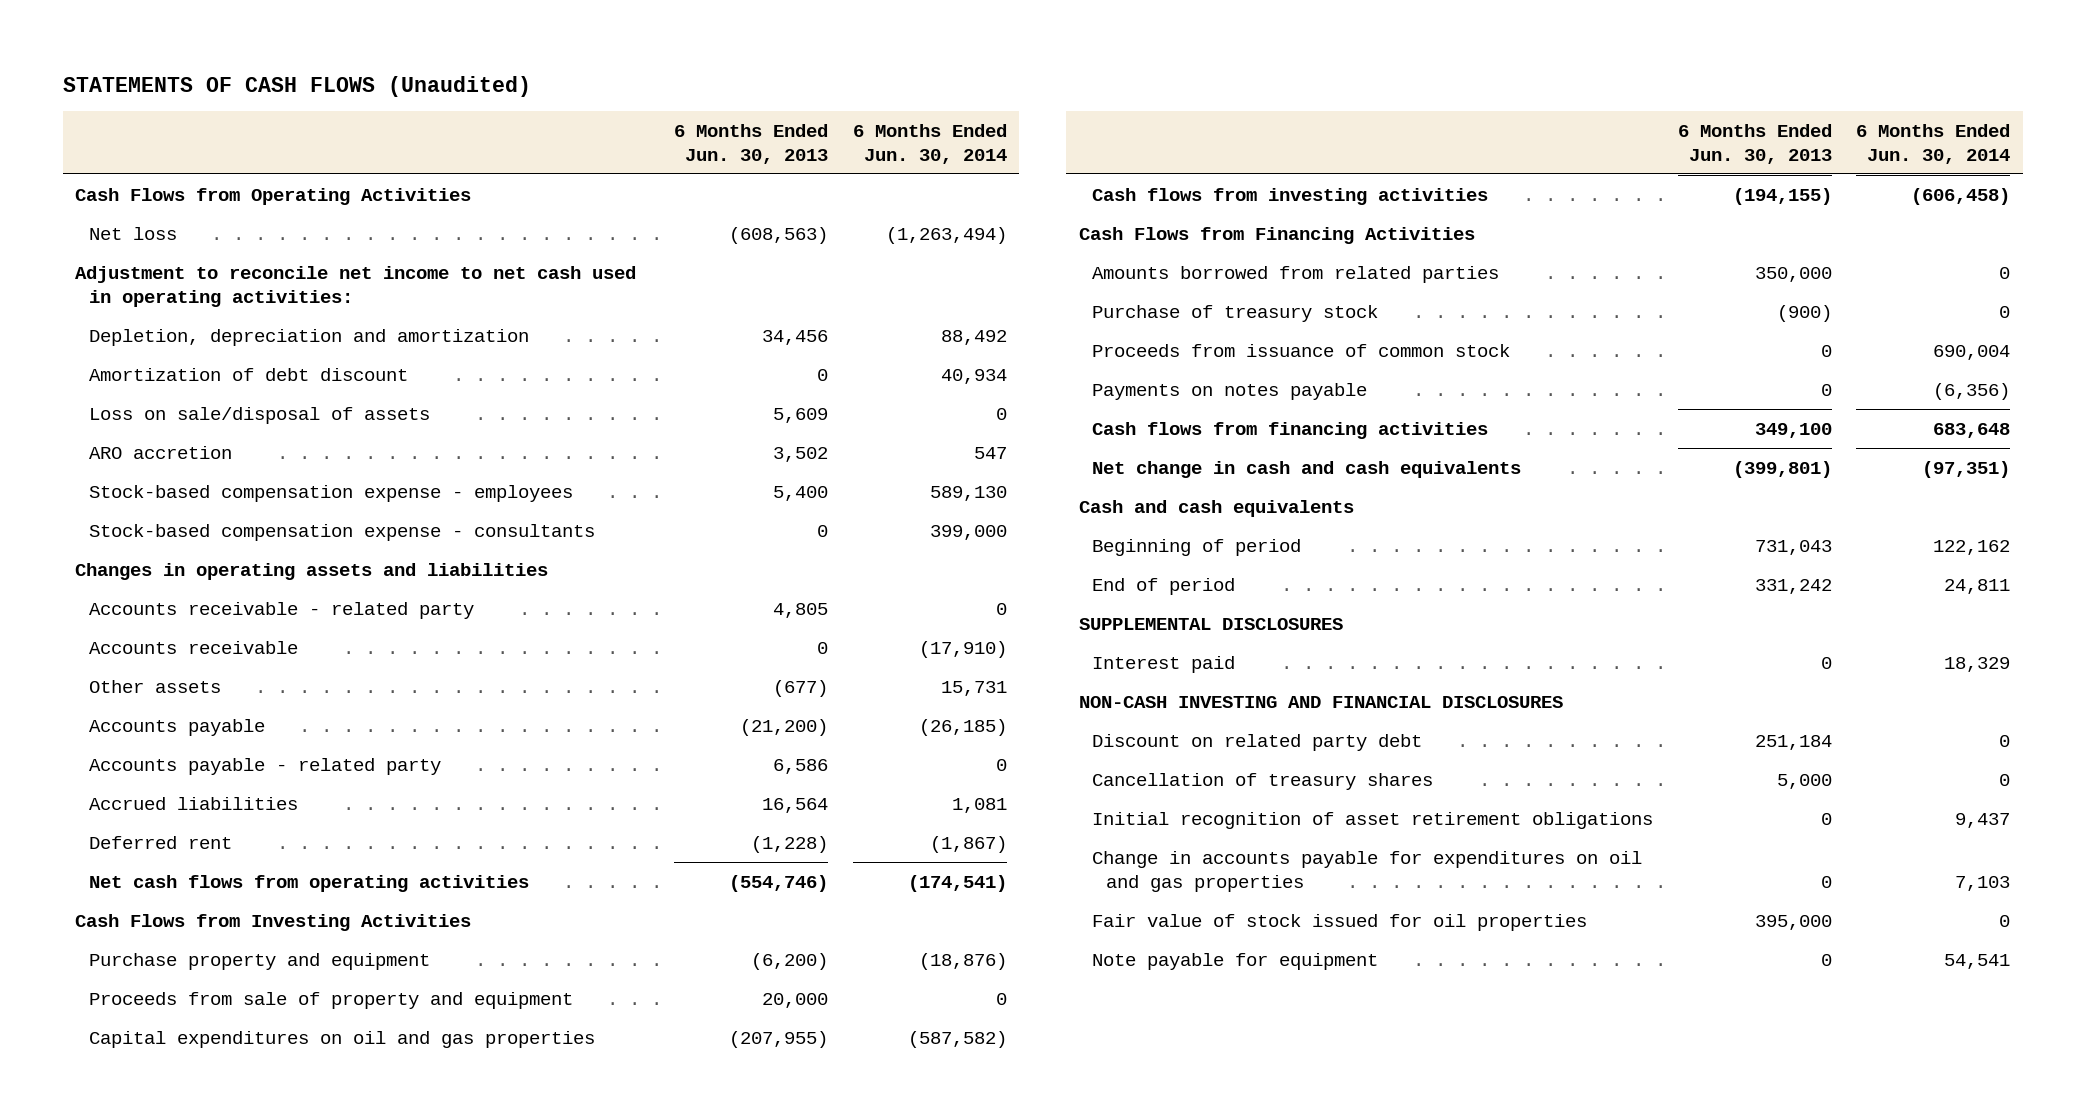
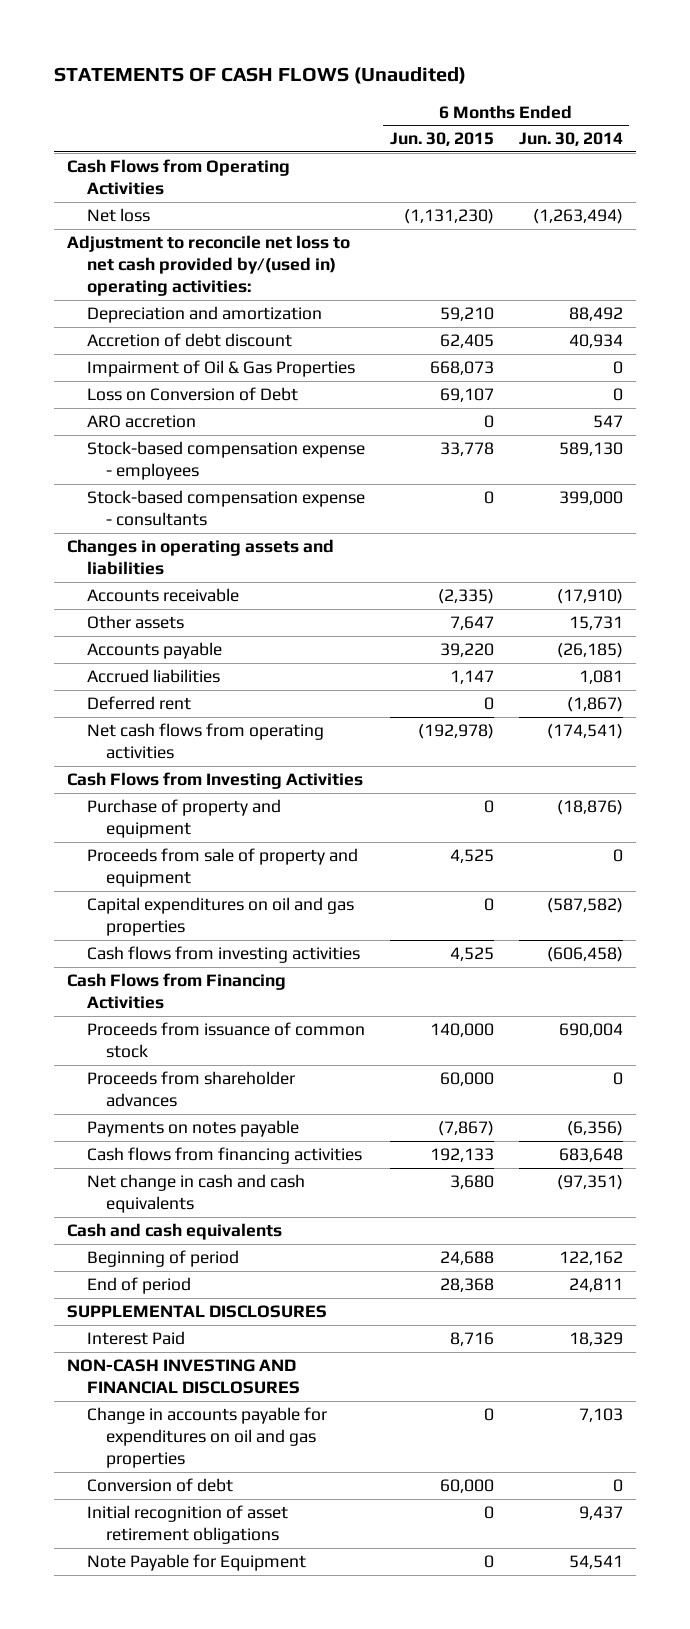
- | 6 Months Ended Jun. 30, 2013 | 6 Months Ended Jun. 30, 2014
+ | 6 Months Ended Jun. 30, 2015 | 6 Months Ended Jun. 30, 2014
- Adjustment to reconcile net income to net cash used in operating activities:
- Depletion, depreciation and amortization | 34,456 | 88,492
- Amortization of debt discount | 0 | 40,934
- Loss on sale/disposal of assets | 5,609 | 0
+ Adjustment to reconcile net loss to net cash provided by/(used in) operating activities:
+ Depreciation and amortization | 59,210 | 88,492
+ Accretion of debt discount | 62,405 | 40,934
+ Impairment of Oil & Gas Properties | 668,073 | 0
+ Loss on Conversion of Debt | 69,107 | 0
- Accounts receivable - related party | 4,805 | 0
- Accounts payable - related party | 6,586 | 0
- Purchase property and equipment | (6,200) | (18,876)
+ Purchase of property and equipment | 0 | (18,876)
- Amounts borrowed from related parties | 350,000 | 0
- Purchase of treasury stock | (900) | 0
+ Proceeds from shareholder advances | 60,000 | 0
- Interest paid | 0 | 18,329
+ Interest Paid | 8,716 | 18,329
- Discount on related party debt | 251,184 | 0
- Cancellation of treasury shares | 5,000 | 0
- Fair value of stock issued for oil properties | 395,000 | 0
- Note payable for equipment | 0 | 54,541
+ Conversion of debt | 60,000 | 0
moved down: Initial recognition of asset retirement obligations | 0 | 9,437
+ Note Payable for Equipment | 0 | 54,541

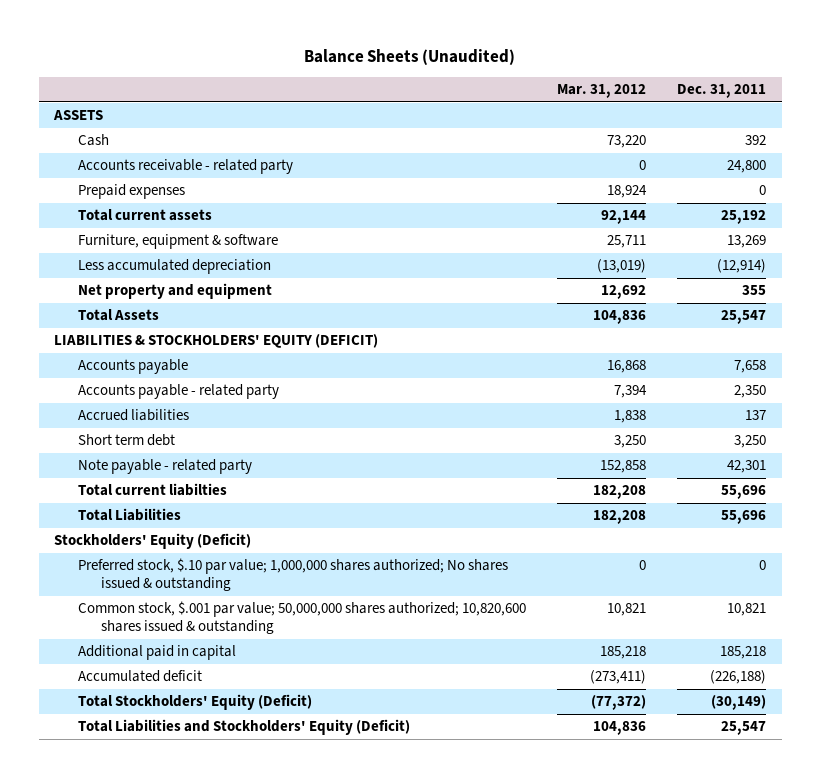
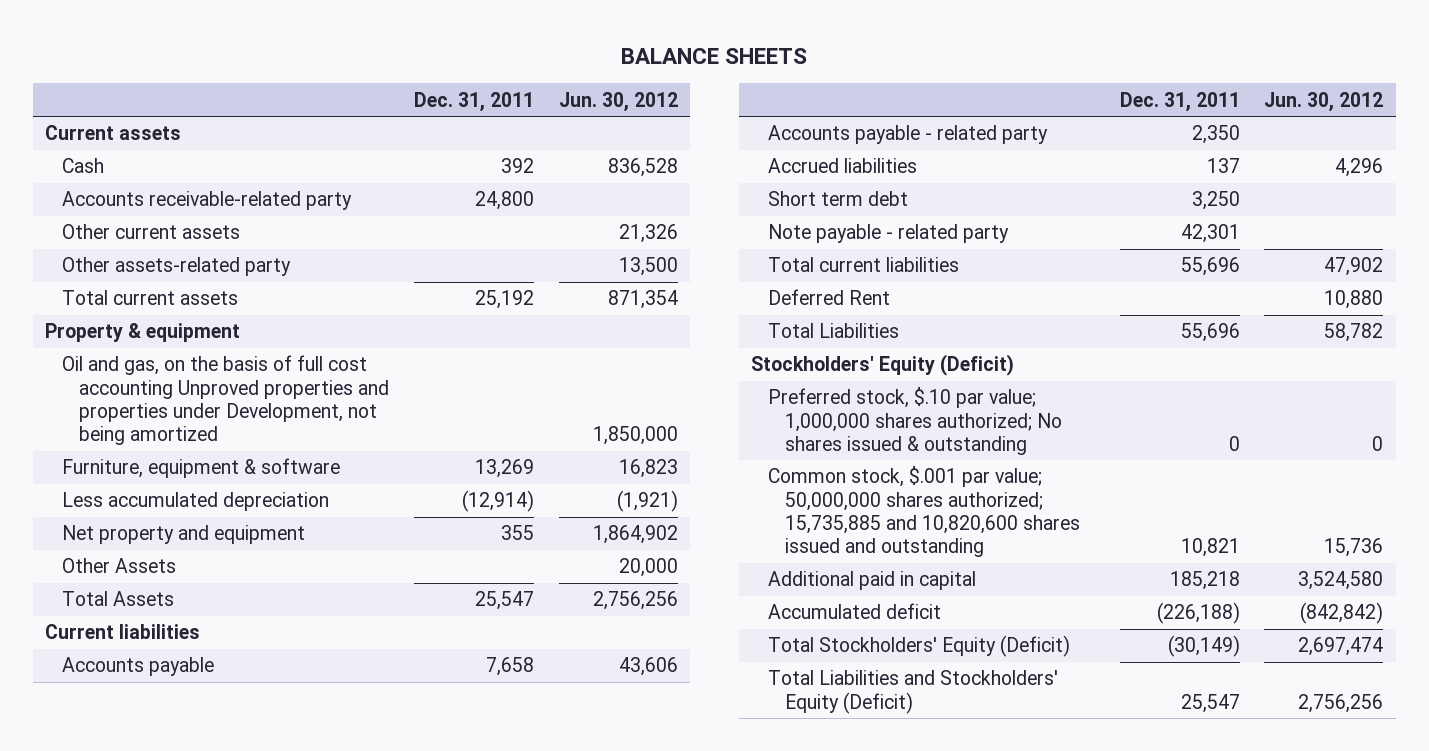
- Balance Sheets (Unaudited)
+ BALANCE SHEETS
- | Mar. 31, 2012 | Dec. 31, 2011
+ | Dec. 31, 2011 | Jun. 30, 2012
- ASSETS
+ Current assets
- Accounts receivable - related party | 0 | 24,800
- Prepaid expenses | 18,924 | 0
+ Accounts receivable-related party | 24,800 |
+ Other current assets | | 21,326
+ Other assets-related party | | 13,500
+ Property & equipment
+ Oil and gas, on the basis of full cost accounting Unproved properties and properties under Development, not being amortized | | 1,850,000
+ Other Assets | | 20,000
- LIABILITIES & STOCKHOLDERS' EQUITY (DEFICIT)
+ Current liabilities
- Total current liabilties | 182,208 | 55,696
+ Total current liabilities | 55,696 | 47,902
+ Deferred Rent | | 10,880
- Common stock, $.001 par value; 50,000,000 shares authorized; 10,820,600 shares issued & outstanding | 10,821 | 10,821
+ Common stock, $.001 par value; 50,000,000 shares authorized; 15,735,885 and 10,820,600 shares issued and outstanding | 10,821 | 15,736

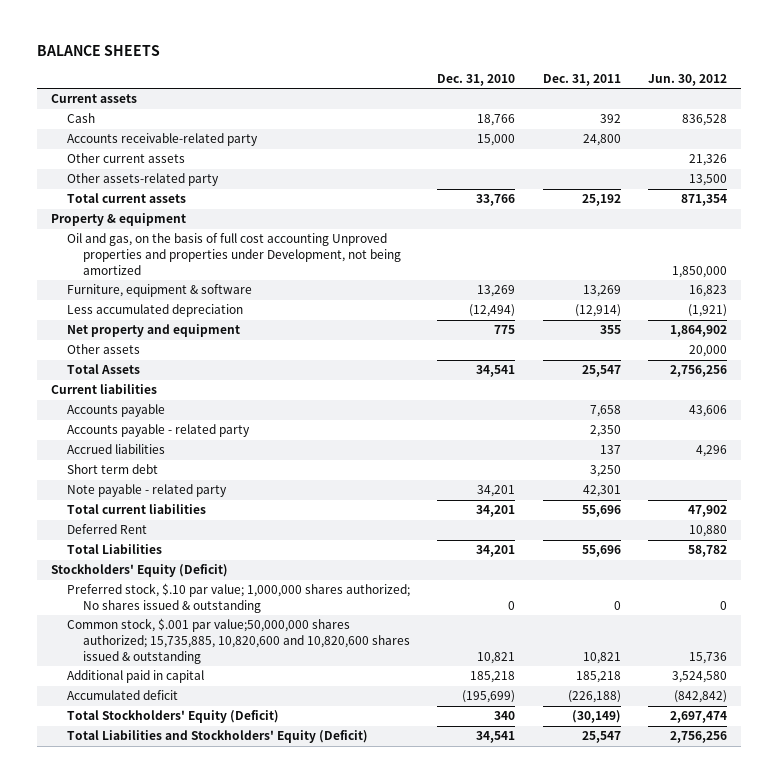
- | Dec. 31, 2011 | Jun. 30, 2012
+ | Dec. 31, 2010 | Dec. 31, 2011 | Jun. 30, 2012
- Other Assets | | 20,000
+ Other assets | | | 20,000
- Common stock, $.001 par value; 50,000,000 shares authorized; 15,735,885 and 10,820,600 shares issued and outstanding | 10,821 | 15,736
+ Common stock, $.001 par value;50,000,000 shares authorized; 15,735,885, 10,820,600 and 10,820,600 shares issued & outstanding | 10,821 | 10,821 | 15,736

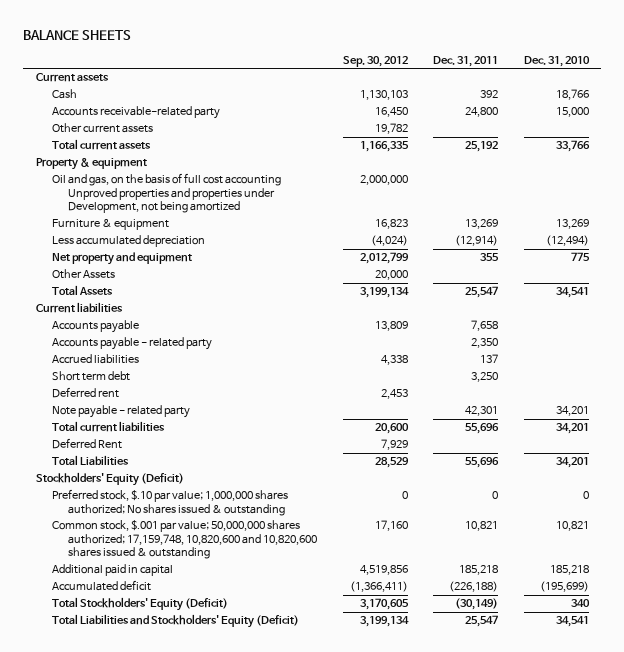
- | Dec. 31, 2010 | Dec. 31, 2011 | Jun. 30, 2012
+ | Sep. 30, 2012 | Dec. 31, 2011 | Dec. 31, 2010
- Other assets-related party | | | 13,500
- Furniture, equipment & software | 13,269 | 13,269 | 16,823
+ Furniture & equipment | 16,823 | 13,269 | 13,269
- Other assets | | | 20,000
+ Other Assets | 20,000 | |
+ Deferred rent | 2,453 | |
- Common stock, $.001 par value;50,000,000 shares authorized; 15,735,885, 10,820,600 and 10,820,600 shares issued & outstanding | 10,821 | 10,821 | 15,736
+ Common stock, $.001 par value; 50,000,000 shares authorized; 17,159,748, 10,820,600 and 10,820,600 shares issued & outstanding | 17,160 | 10,821 | 10,821

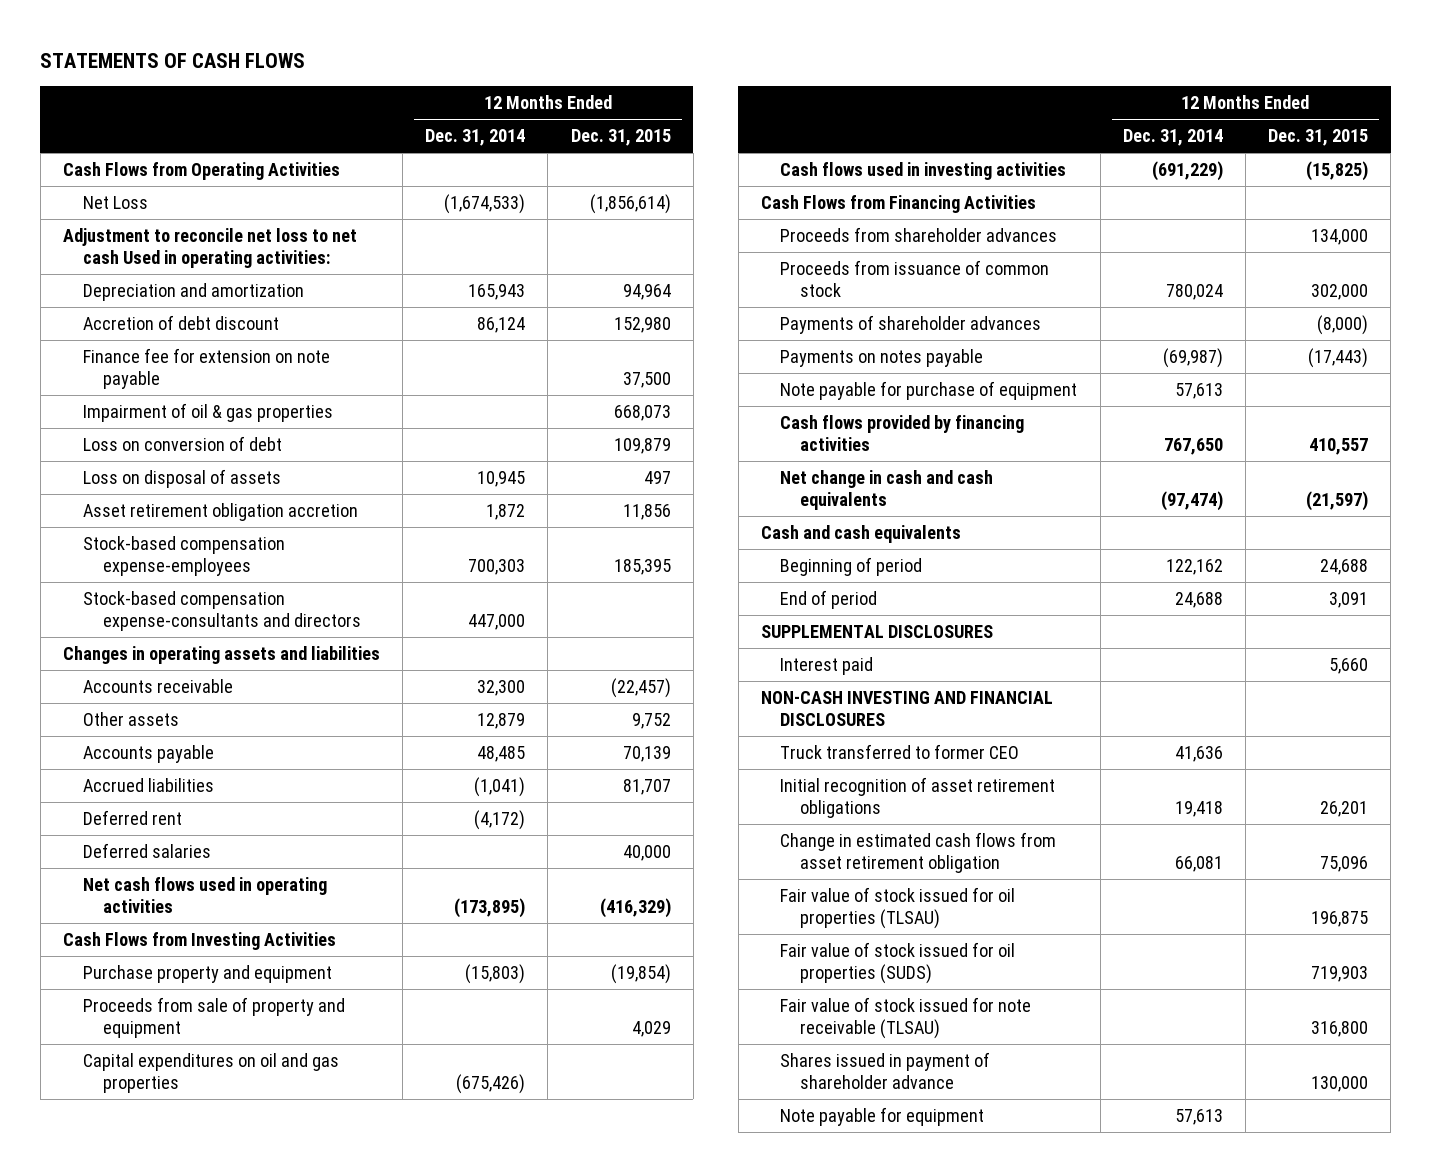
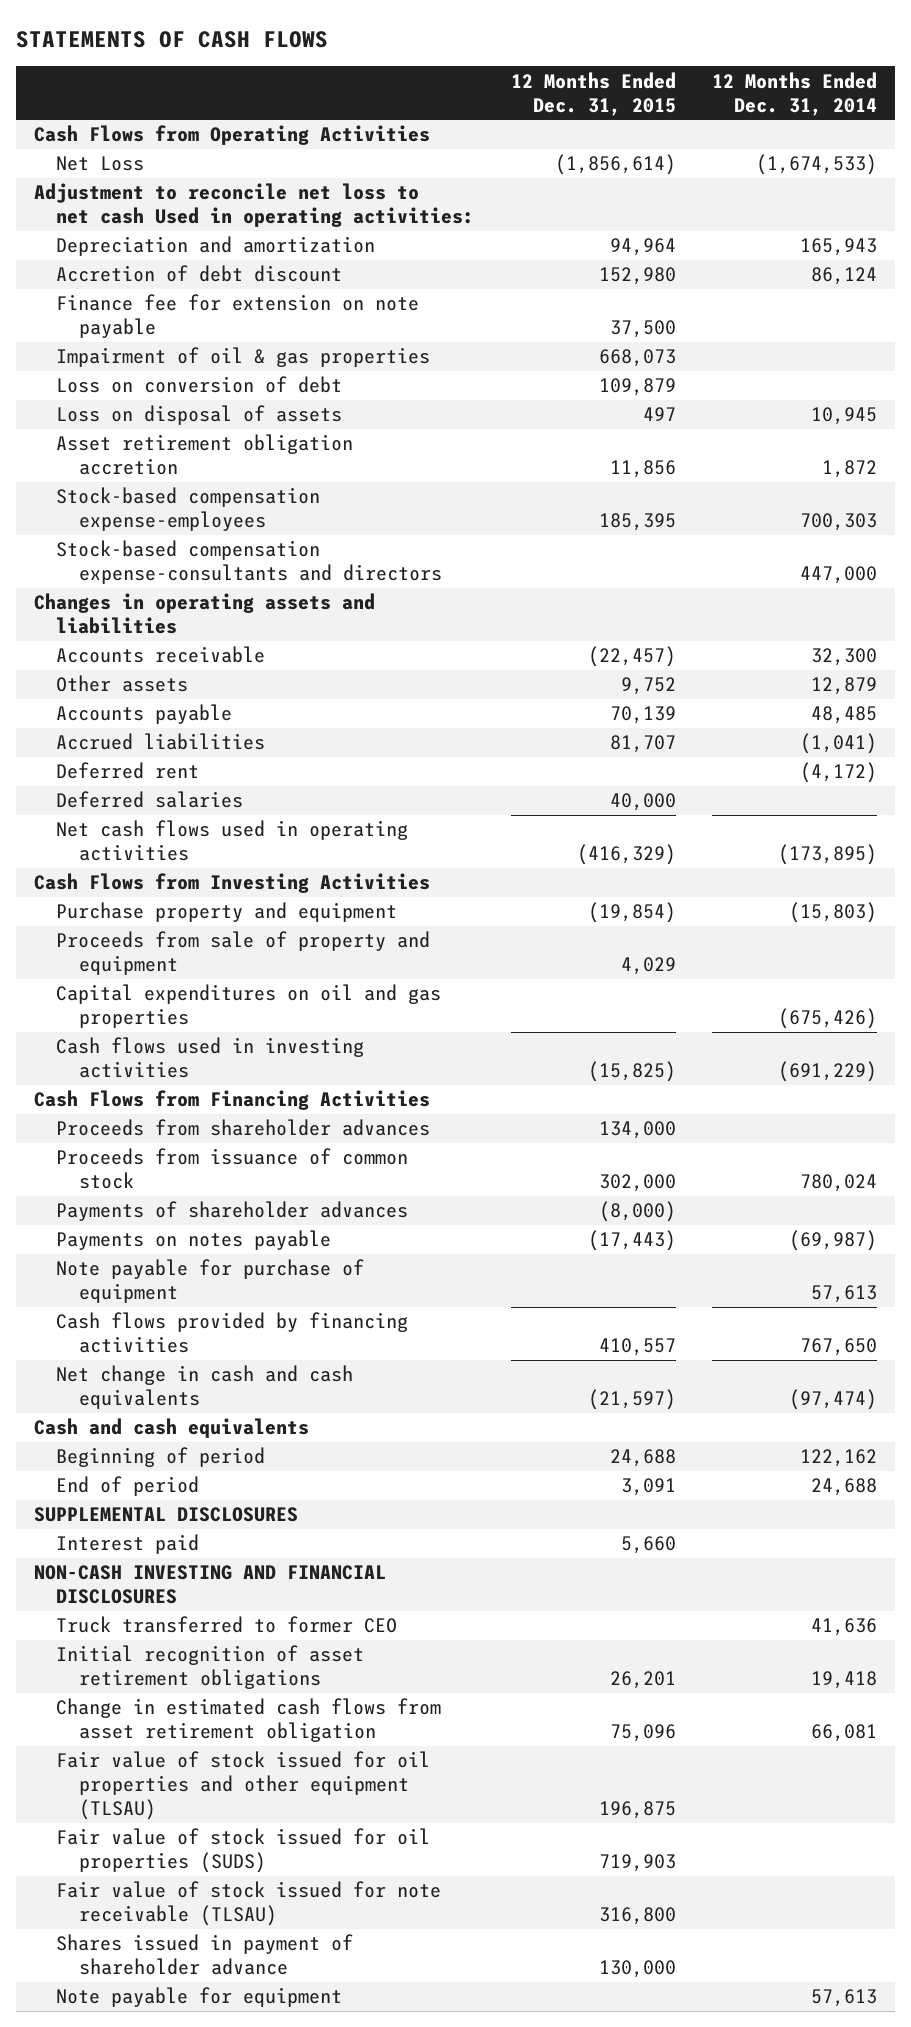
- | 12 Months Ended Dec. 31, 2014 | 12 Months Ended Dec. 31, 2015
+ | 12 Months Ended Dec. 31, 2015 | 12 Months Ended Dec. 31, 2014
- Fair value of stock issued for oil properties (TLSAU) | | 196,875
+ Fair value of stock issued for oil properties and other equipment (TLSAU) | 196,875 |

